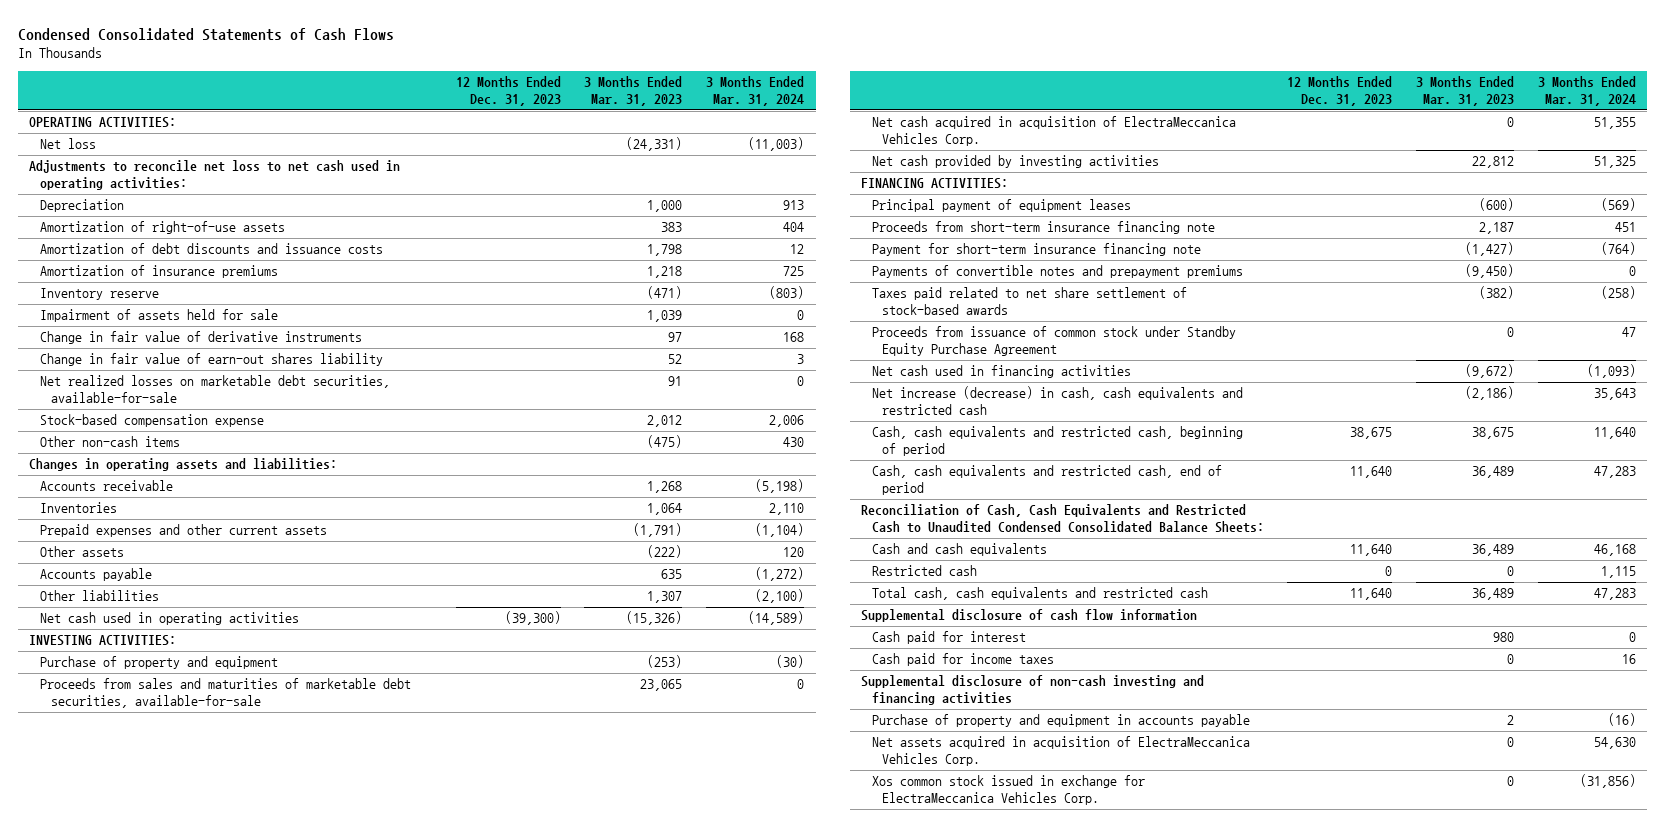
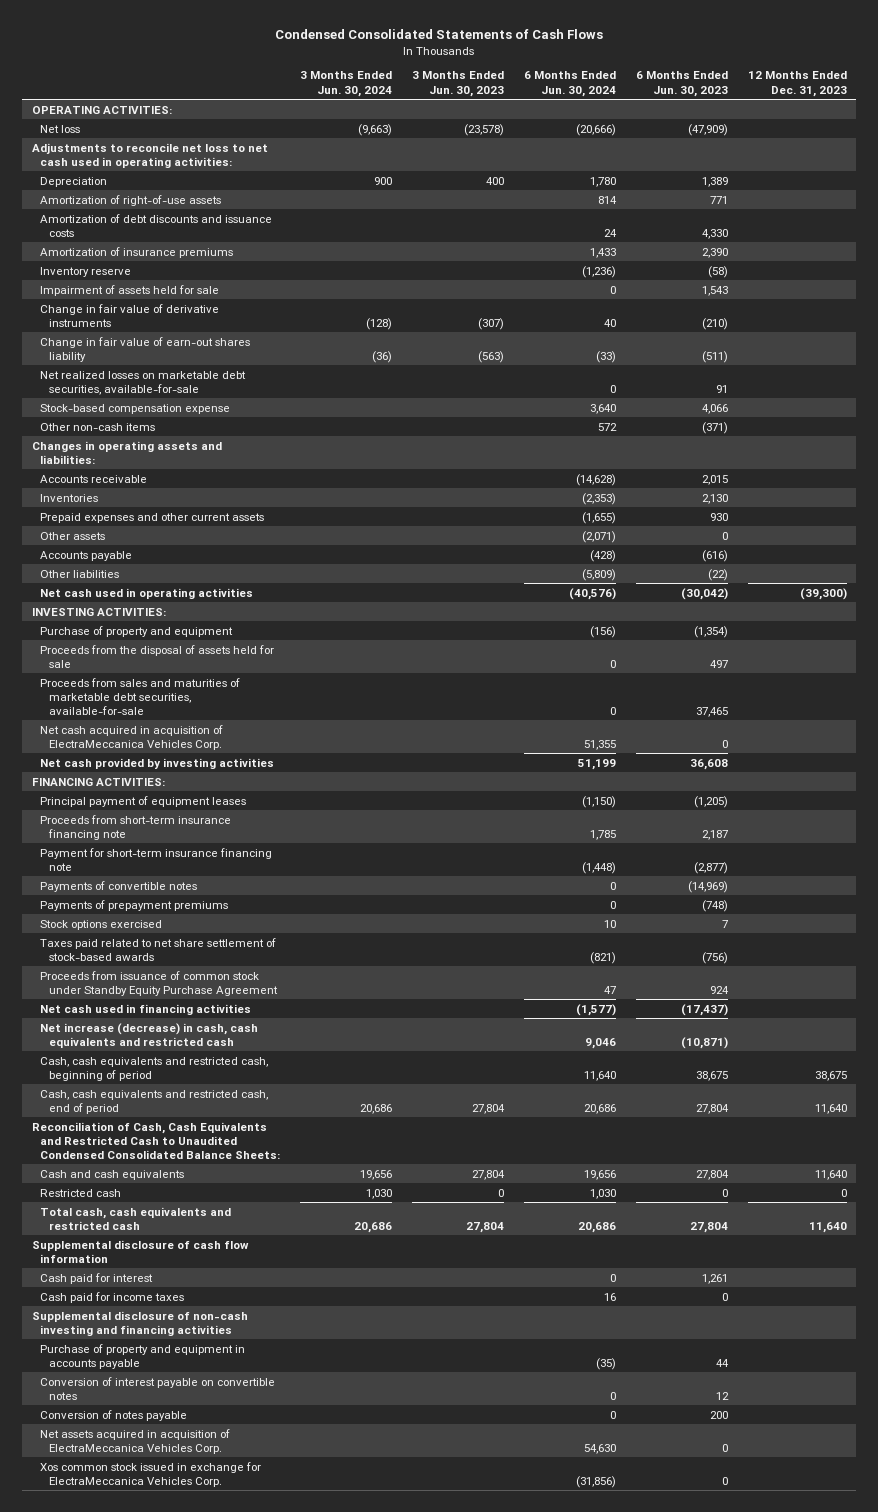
- | 12 Months Ended Dec. 31, 2023 | 3 Months Ended Mar. 31, 2023 | 3 Months Ended Mar. 31, 2024
+ | 3 Months Ended Jun. 30, 2024 | 3 Months Ended Jun. 30, 2023 | 6 Months Ended Jun. 30, 2024 | 6 Months Ended Jun. 30, 2023 | 12 Months Ended Dec. 31, 2023
+ Proceeds from the disposal of assets held for sale | | | 0 | 497 |
- Payments of convertible notes and prepayment premiums | | (9,450) | 0
+ Payments of convertible notes | | | 0 | (14,969) |
+ Payments of prepayment premiums | | | 0 | (748) |
+ Stock options exercised | | | 10 | 7 |
+ Conversion of interest payable on convertible notes | | | 0 | 12 |
+ Conversion of notes payable | | | 0 | 200 |

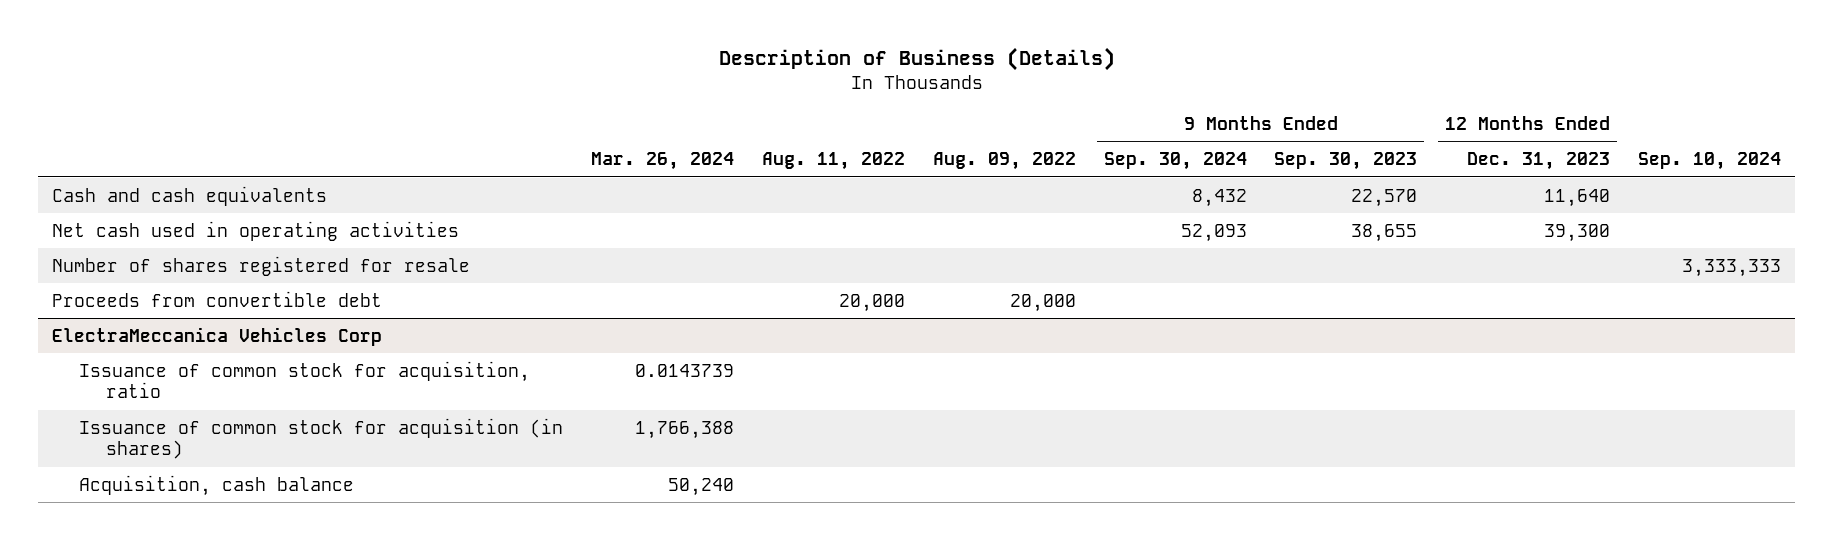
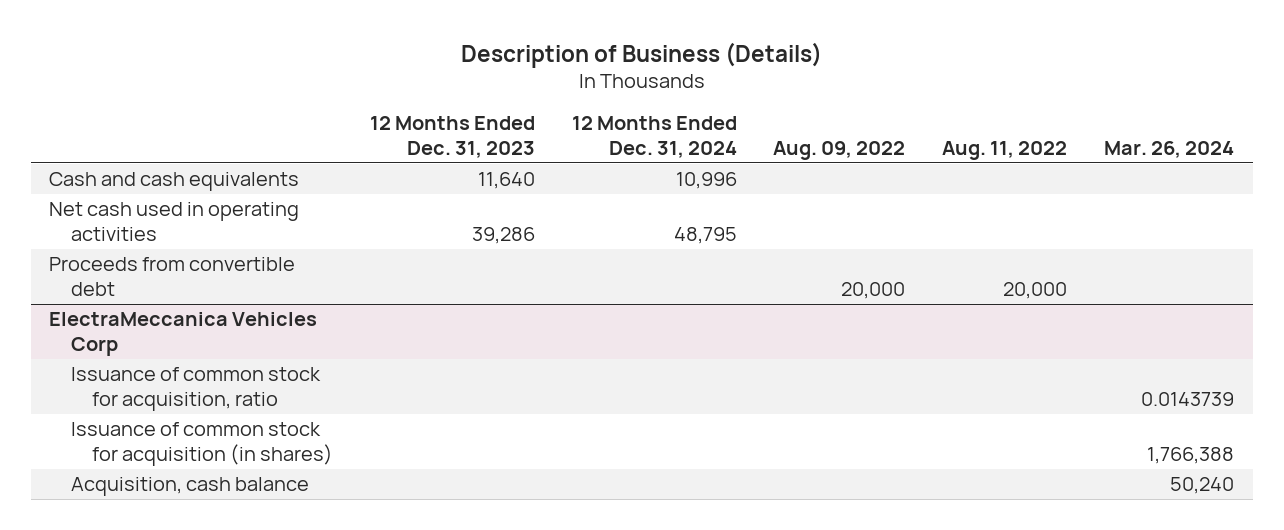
- | Mar. 26, 2024 | Aug. 11, 2022 | Aug. 09, 2022 | 9 Months Ended Sep. 30, 2024 | 9 Months Ended Sep. 30, 2023 | 12 Months Ended Dec. 31, 2023 | Sep. 10, 2024
+ | 12 Months Ended Dec. 31, 2023 | 12 Months Ended Dec. 31, 2024 | Aug. 09, 2022 | Aug. 11, 2022 | Mar. 26, 2024
- Net cash used in operating activities | | | | 52,093 | 38,655 | 39,300 |
- Number of shares registered for resale | | | | | | | 3,333,333
+ Net cash used in operating activities | 39,286 | 48,795 | | |

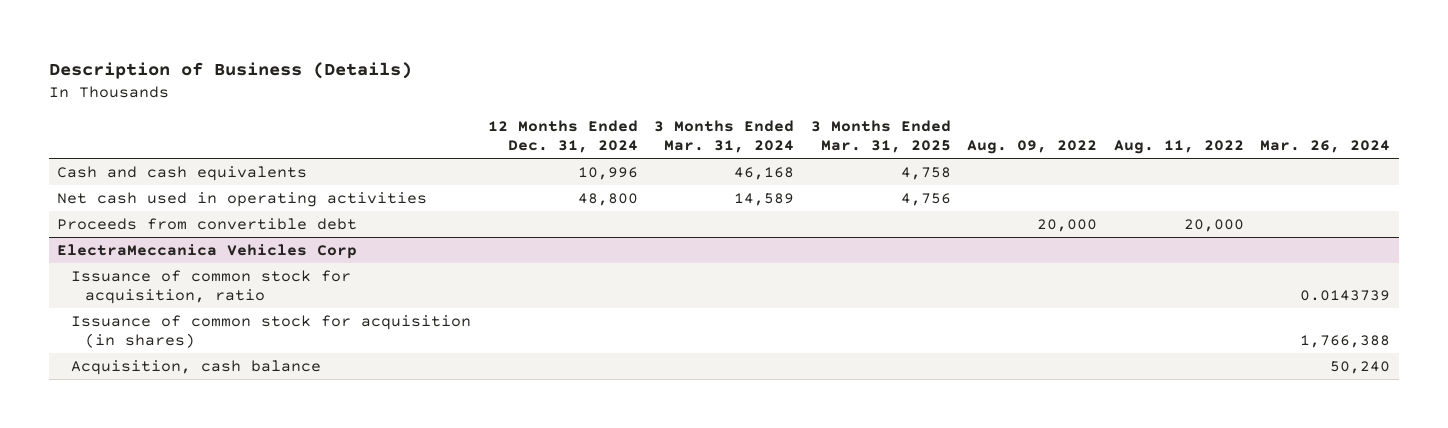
- | 12 Months Ended Dec. 31, 2023 | 12 Months Ended Dec. 31, 2024 | Aug. 09, 2022 | Aug. 11, 2022 | Mar. 26, 2024
+ | 12 Months Ended Dec. 31, 2024 | 3 Months Ended Mar. 31, 2024 | 3 Months Ended Mar. 31, 2025 | Aug. 09, 2022 | Aug. 11, 2022 | Mar. 26, 2024
- Net cash used in operating activities | 39,286 | 48,795 | | |
+ Net cash used in operating activities | 48,800 | 14,589 | 4,756 | | |

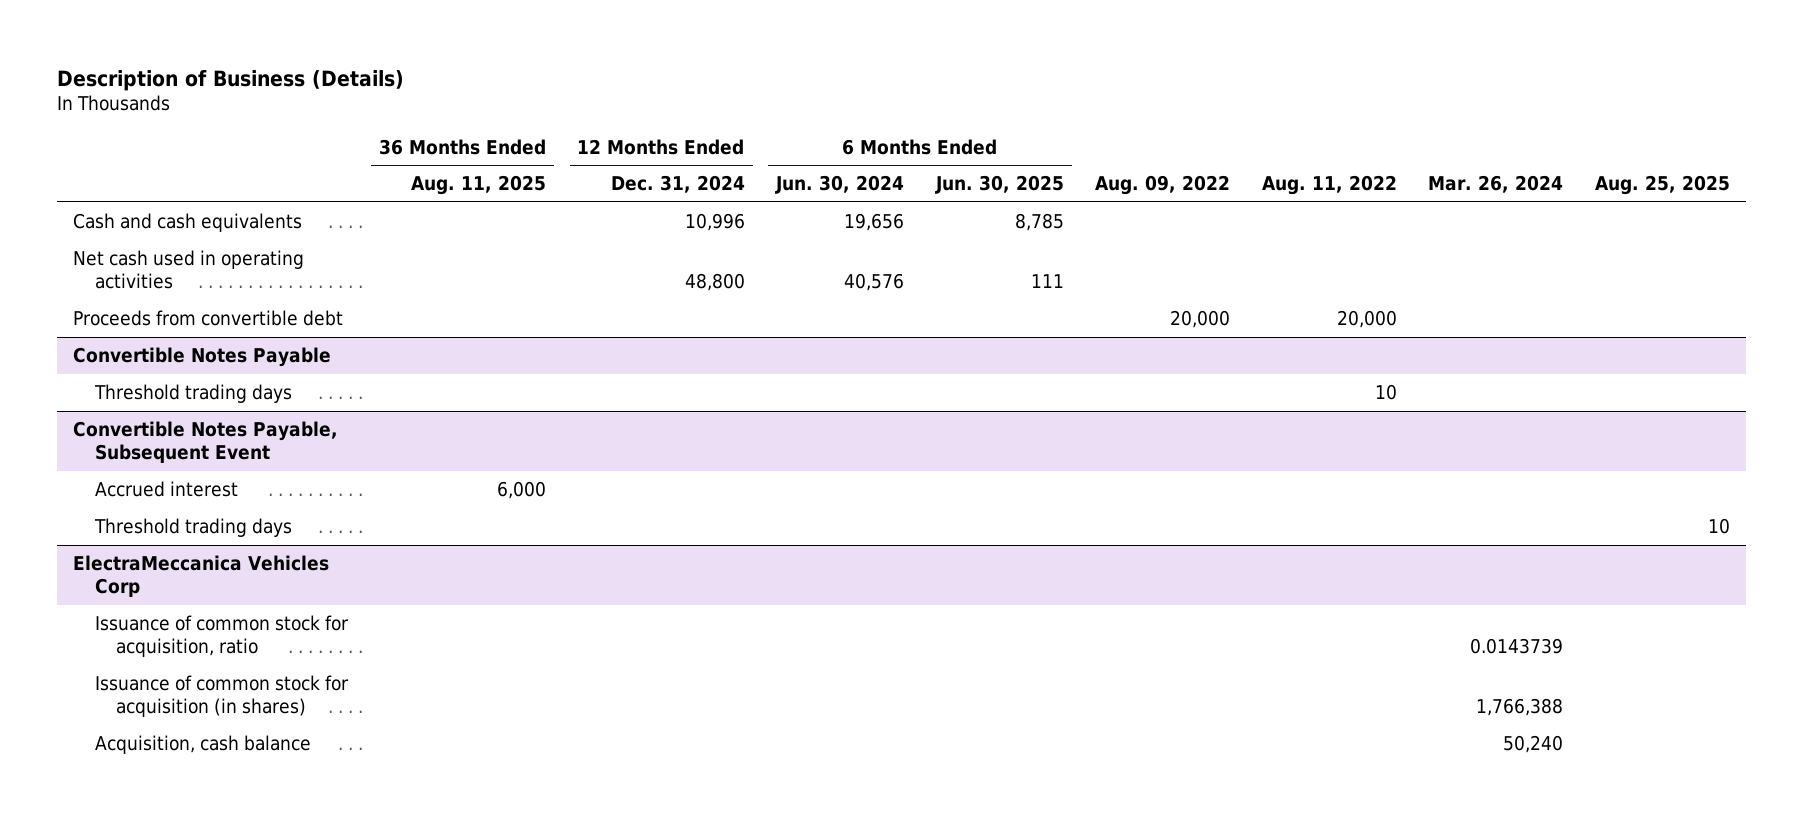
- | 12 Months Ended Dec. 31, 2024 | 3 Months Ended Mar. 31, 2024 | 3 Months Ended Mar. 31, 2025 | Aug. 09, 2022 | Aug. 11, 2022 | Mar. 26, 2024
+ | 36 Months Ended Aug. 11, 2025 | 12 Months Ended Dec. 31, 2024 | 6 Months Ended Jun. 30, 2024 | 6 Months Ended Jun. 30, 2025 | Aug. 09, 2022 | Aug. 11, 2022 | Mar. 26, 2024 | Aug. 25, 2025
+ Convertible Notes Payable
+ Threshold trading days | | | | | | 10 | |
+ Convertible Notes Payable, Subsequent Event
+ Accrued interest | 6,000 | | | | | | |
+ Threshold trading days | | | | | | | | 10

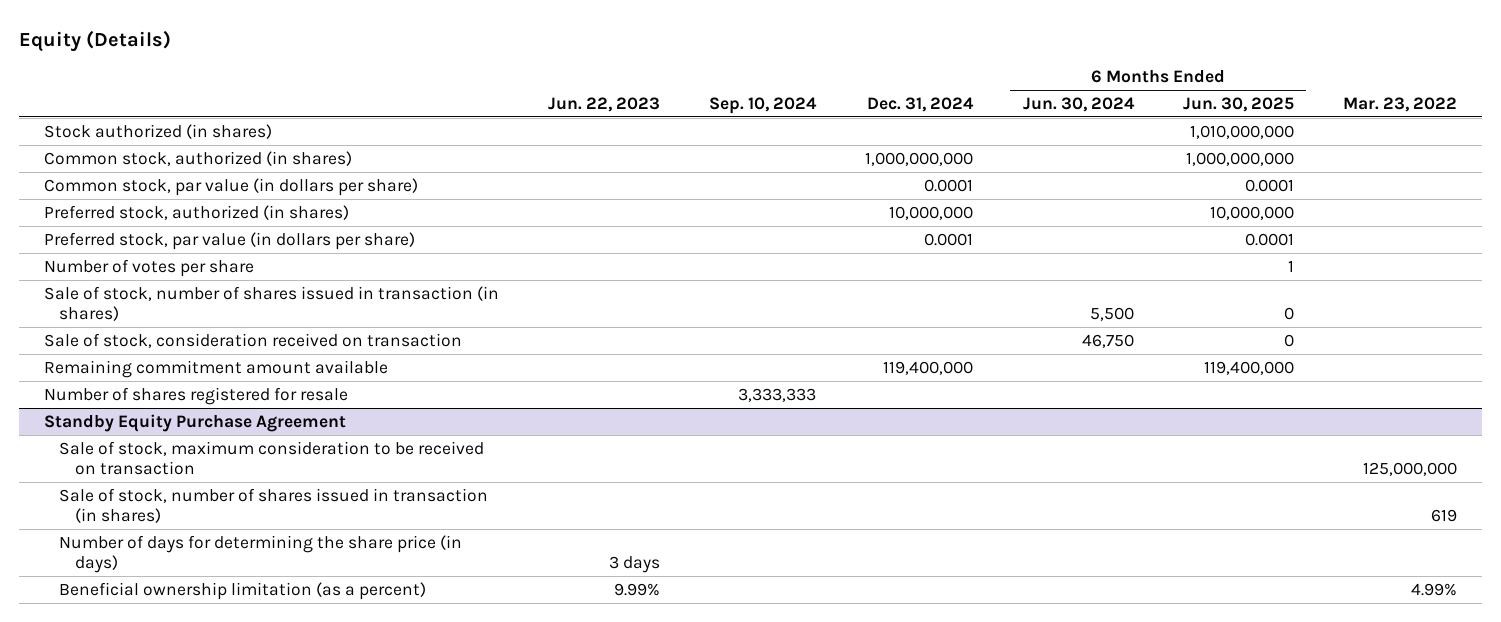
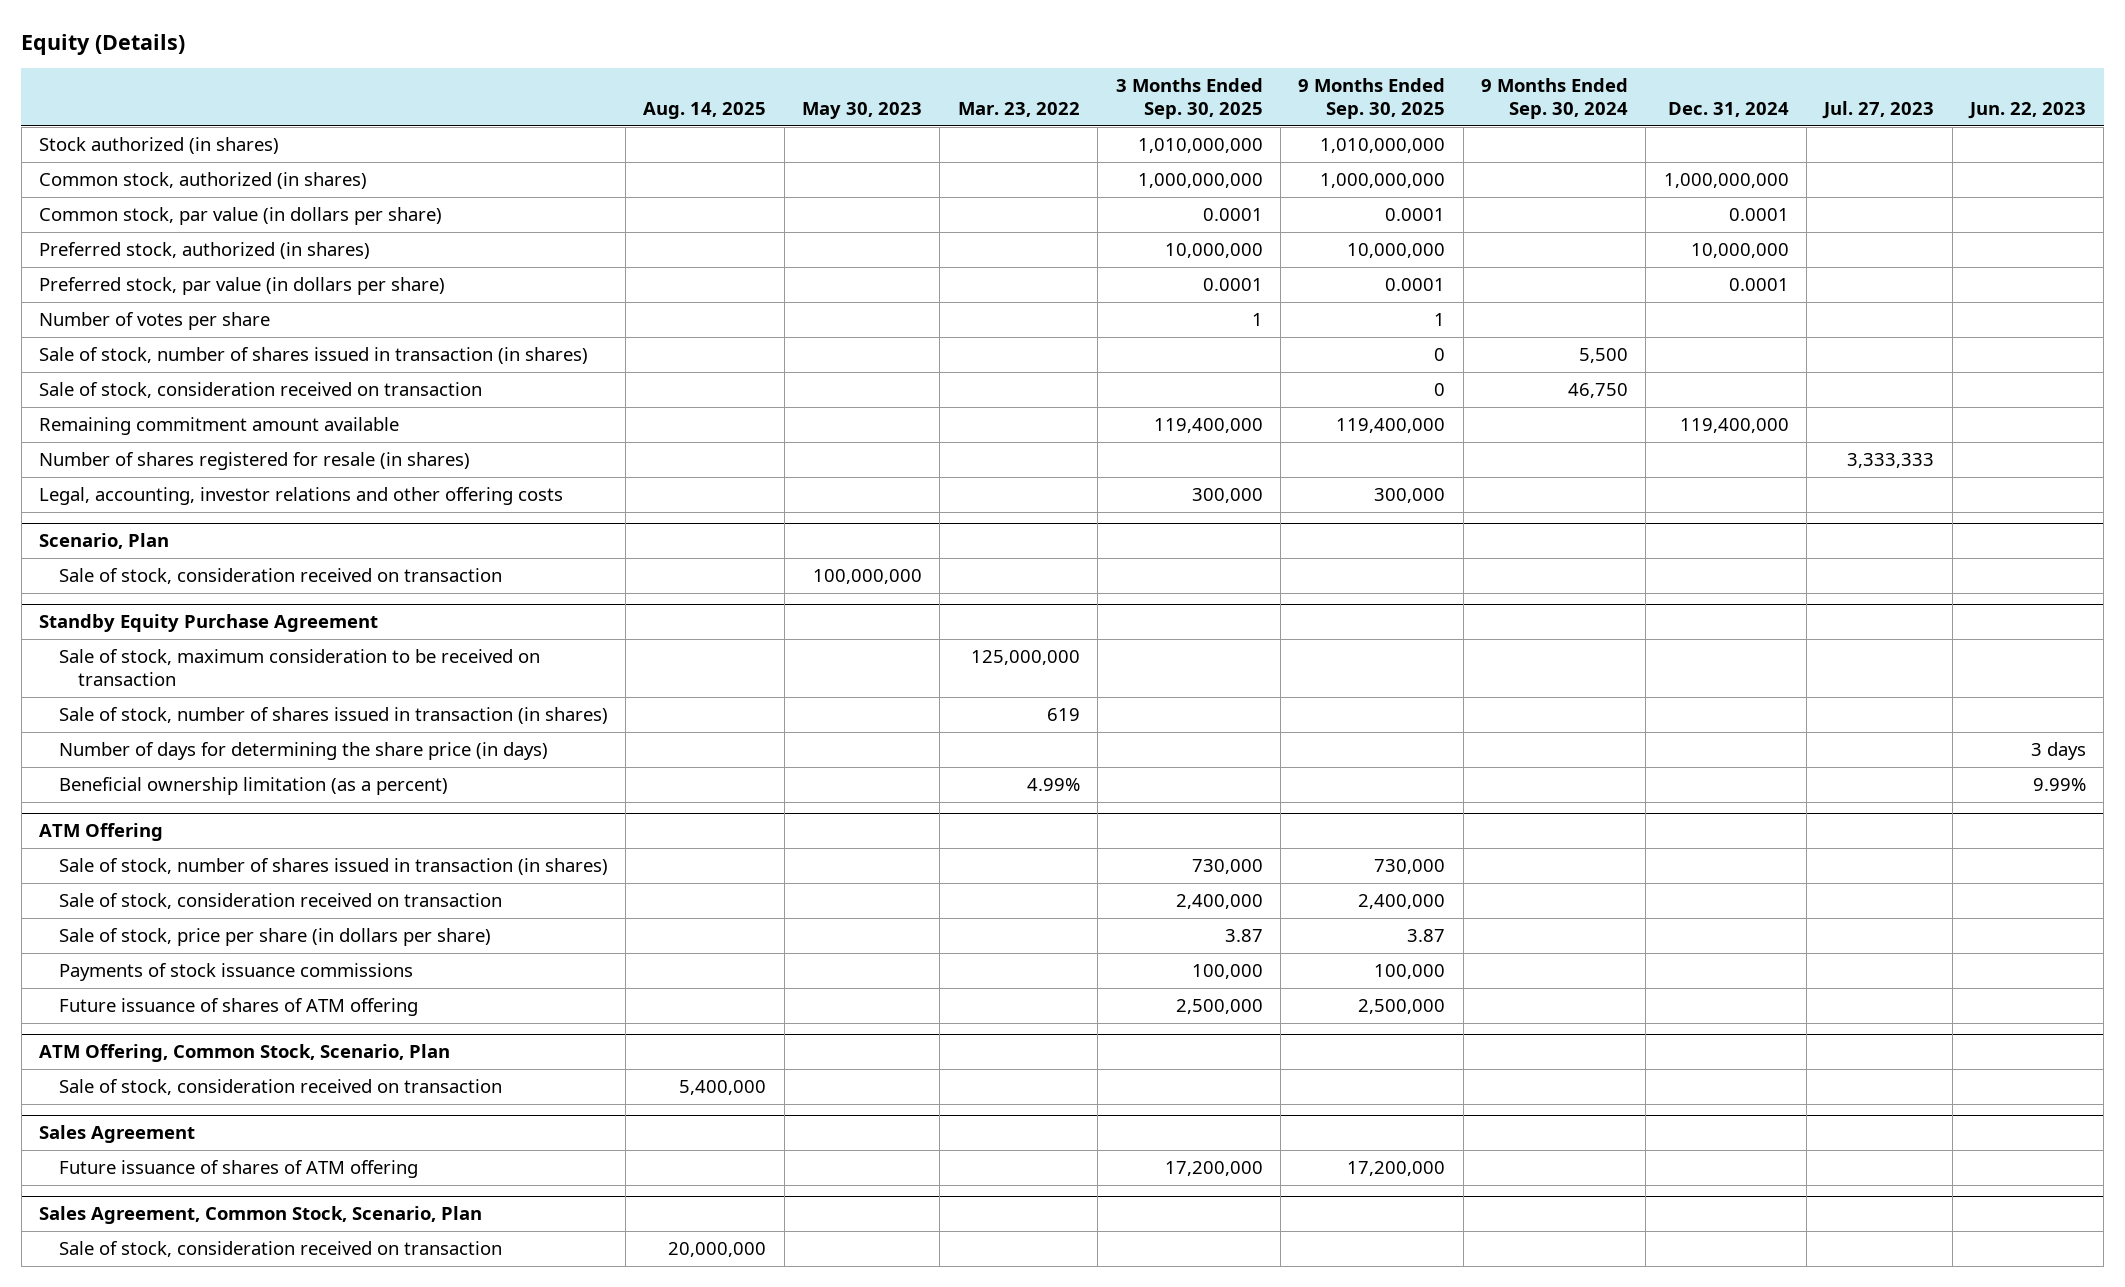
- | Jun. 22, 2023 | Sep. 10, 2024 | Dec. 31, 2024 | 6 Months Ended Jun. 30, 2024 | 6 Months Ended Jun. 30, 2025 | Mar. 23, 2022
+ | Aug. 14, 2025 | May 30, 2023 | Mar. 23, 2022 | 3 Months Ended Sep. 30, 2025 | 9 Months Ended Sep. 30, 2025 | 9 Months Ended Sep. 30, 2024 | Dec. 31, 2024 | Jul. 27, 2023 | Jun. 22, 2023
- Number of shares registered for resale | | 3,333,333 | | | |
+ Number of shares registered for resale (in shares) | | | | | | | | 3,333,333 |
+ Legal, accounting, investor relations and other offering costs | | | | 300,000 | 300,000 | | | |
+ Scenario, Plan
+ Sale of stock, consideration received on transaction | | 100,000,000 | | | | | | |
+ ATM Offering
+ Sale of stock, number of shares issued in transaction (in shares) | | | | 730,000 | 730,000 | | | |
+ Sale of stock, consideration received on transaction | | | | 2,400,000 | 2,400,000 | | | |
+ Sale of stock, price per share (in dollars per share) | | | | 3.87 | 3.87 | | | |
+ Payments of stock issuance commissions | | | | 100,000 | 100,000 | | | |
+ Future issuance of shares of ATM offering | | | | 2,500,000 | 2,500,000 | | | |
+ ATM Offering, Common Stock, Scenario, Plan
+ Sale of stock, consideration received on transaction | 5,400,000 | | | | | | | |
+ Sales Agreement
+ Future issuance of shares of ATM offering | | | | 17,200,000 | 17,200,000 | | | |
+ Sales Agreement, Common Stock, Scenario, Plan
+ Sale of stock, consideration received on transaction | 20,000,000 | | | | | | | |

